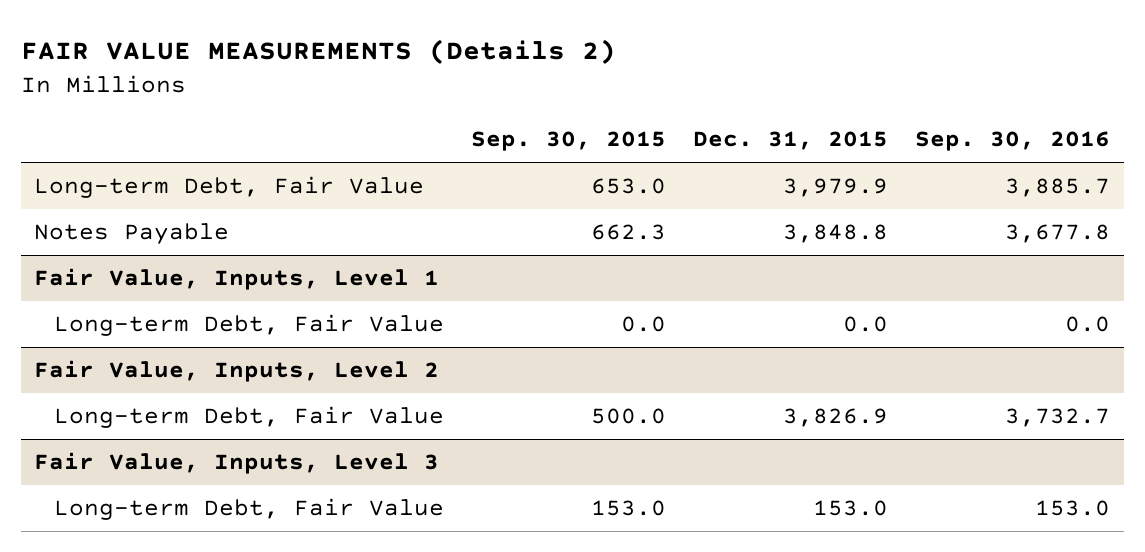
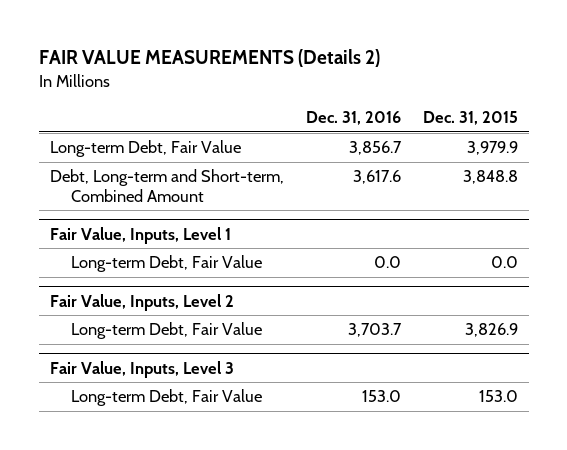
- | Sep. 30, 2015 | Dec. 31, 2015 | Sep. 30, 2016
+ | Dec. 31, 2016 | Dec. 31, 2015
- Notes Payable | 662.3 | 3,848.8 | 3,677.8
+ Debt, Long-term and Short-term, Combined Amount | 3,617.6 | 3,848.8

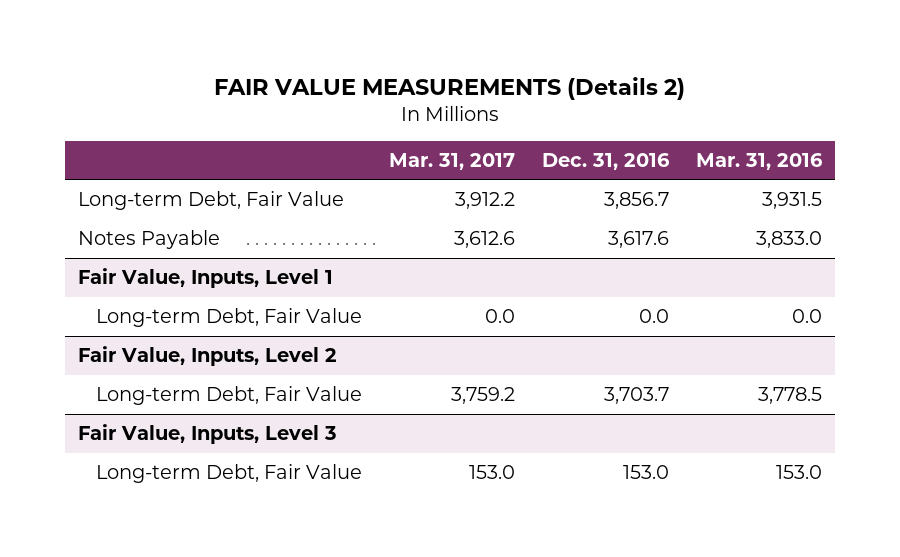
- | Dec. 31, 2016 | Dec. 31, 2015
+ | Mar. 31, 2017 | Dec. 31, 2016 | Mar. 31, 2016
- Debt, Long-term and Short-term, Combined Amount | 3,617.6 | 3,848.8
+ Notes Payable | 3,612.6 | 3,617.6 | 3,833.0

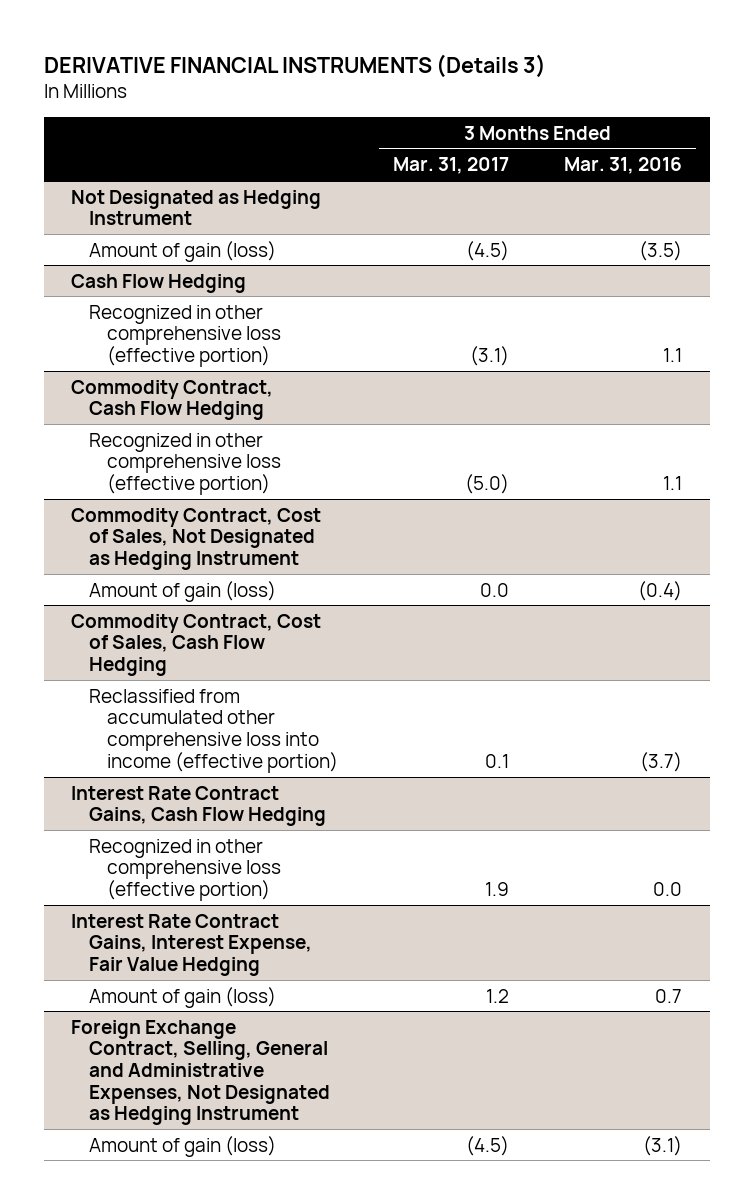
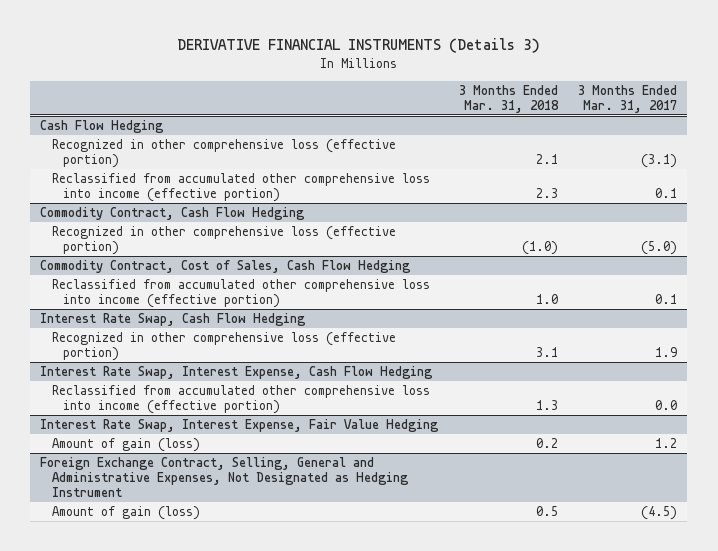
- | 3 Months Ended Mar. 31, 2017 | 3 Months Ended Mar. 31, 2016
+ | 3 Months Ended Mar. 31, 2018 | 3 Months Ended Mar. 31, 2017
- Not Designated as Hedging Instrument
- Amount of gain (loss) | (4.5) | (3.5)
@ Cash Flow Hedging
+ Reclassified from accumulated other comprehensive loss into income (effective portion) | 2.3 | 0.1
- Commodity Contract, Cost of Sales, Not Designated as Hedging Instrument
- Amount of gain (loss) | 0.0 | (0.4)
- Interest Rate Contract Gains, Cash Flow Hedging
+ Interest Rate Swap, Cash Flow Hedging
- Interest Rate Contract Gains, Interest Expense, Fair Value Hedging
+ Interest Rate Swap, Interest Expense, Cash Flow Hedging
+ Reclassified from accumulated other comprehensive loss into income (effective portion) | 1.3 | 0.0
+ Interest Rate Swap, Interest Expense, Fair Value Hedging

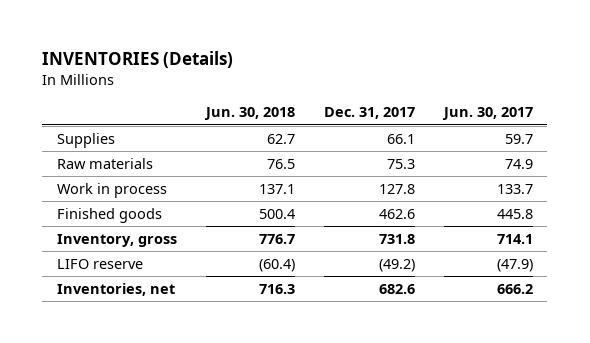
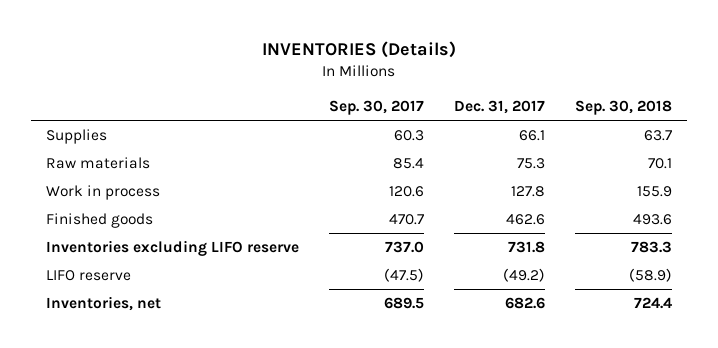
- | Jun. 30, 2018 | Dec. 31, 2017 | Jun. 30, 2017
+ | Sep. 30, 2017 | Dec. 31, 2017 | Sep. 30, 2018
- Inventory, gross | 776.7 | 731.8 | 714.1
+ Inventories excluding LIFO reserve | 737.0 | 731.8 | 783.3

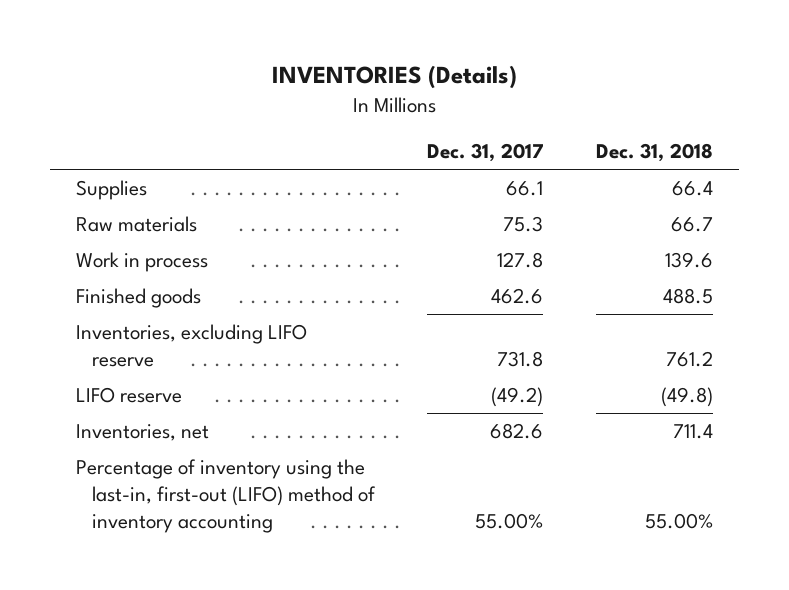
- | Sep. 30, 2017 | Dec. 31, 2017 | Sep. 30, 2018
+ | Dec. 31, 2017 | Dec. 31, 2018
- Inventories excluding LIFO reserve | 737.0 | 731.8 | 783.3
+ Inventories, excluding LIFO reserve | 731.8 | 761.2
+ Percentage of inventory using the last-in, first-out (LIFO) method of inventory accounting | 55.00% | 55.00%

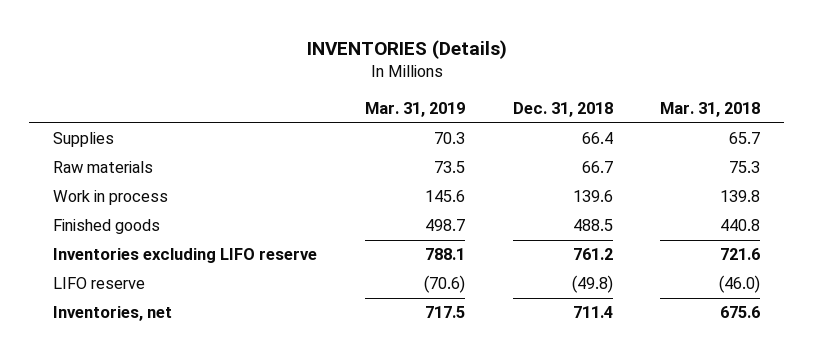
- | Dec. 31, 2017 | Dec. 31, 2018
+ | Mar. 31, 2019 | Dec. 31, 2018 | Mar. 31, 2018
- Inventories, excluding LIFO reserve | 731.8 | 761.2
+ Inventories excluding LIFO reserve | 788.1 | 761.2 | 721.6
- Percentage of inventory using the last-in, first-out (LIFO) method of inventory accounting | 55.00% | 55.00%

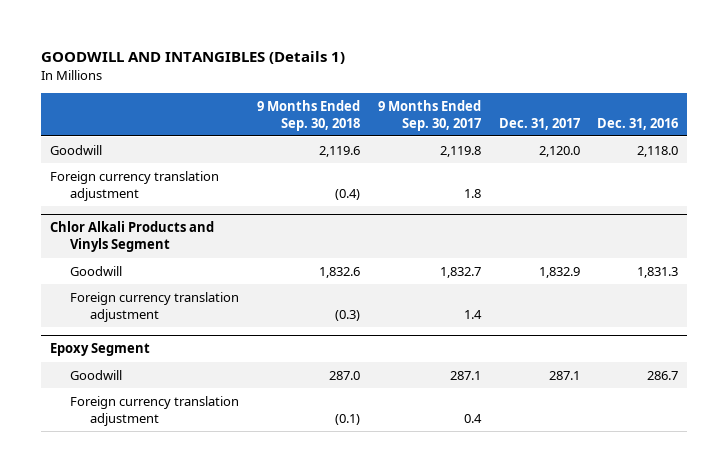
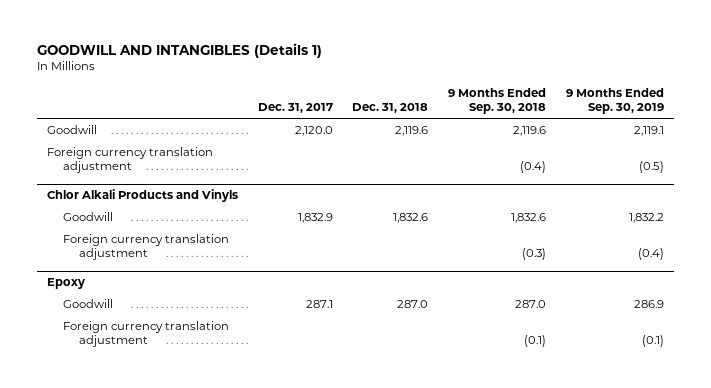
- | 9 Months Ended Sep. 30, 2018 | 9 Months Ended Sep. 30, 2017 | Dec. 31, 2017 | Dec. 31, 2016
+ | Dec. 31, 2017 | Dec. 31, 2018 | 9 Months Ended Sep. 30, 2018 | 9 Months Ended Sep. 30, 2019
- Chlor Alkali Products and Vinyls Segment
+ Chlor Alkali Products and Vinyls
- Epoxy Segment
+ Epoxy

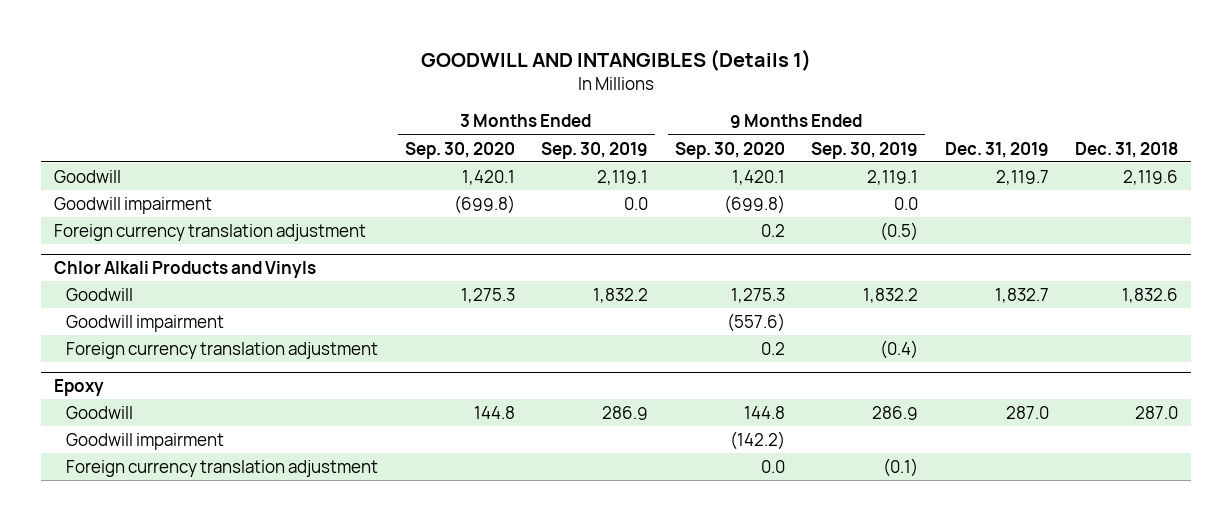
- | Dec. 31, 2017 | Dec. 31, 2018 | 9 Months Ended Sep. 30, 2018 | 9 Months Ended Sep. 30, 2019
+ | 3 Months Ended Sep. 30, 2020 | 3 Months Ended Sep. 30, 2019 | 9 Months Ended Sep. 30, 2020 | 9 Months Ended Sep. 30, 2019 | Dec. 31, 2019 | Dec. 31, 2018
+ Goodwill impairment | (699.8) | 0.0 | (699.8) | 0.0 | |
@ Chlor Alkali Products and Vinyls
+ Goodwill impairment | | | (557.6) | | |
@ Epoxy
+ Goodwill impairment | | | (142.2) | | |

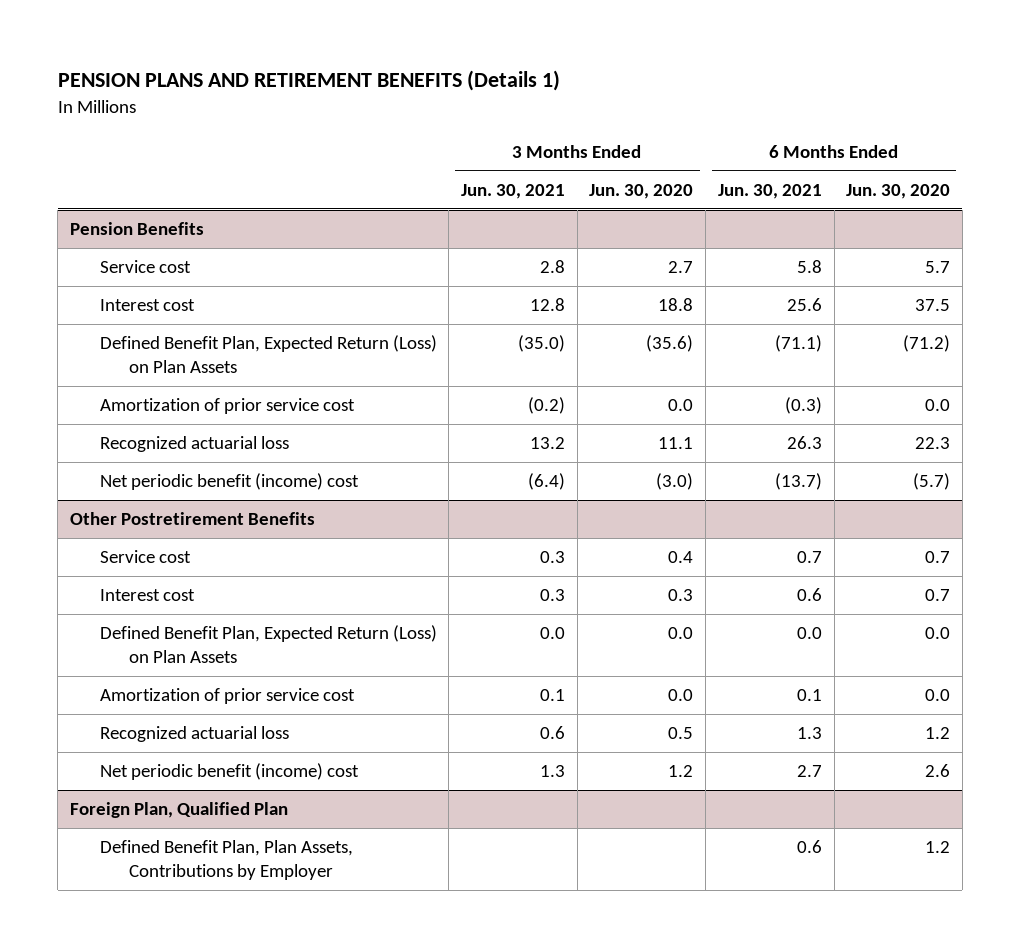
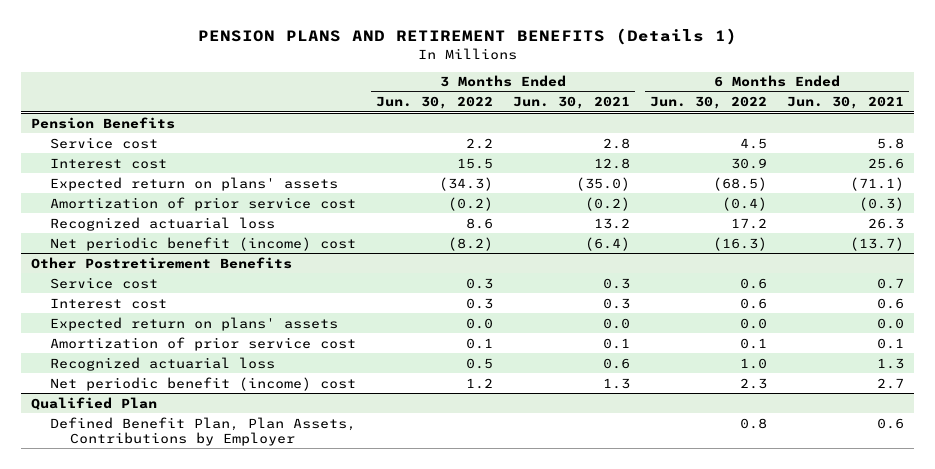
- | 3 Months Ended Jun. 30, 2021 | 3 Months Ended Jun. 30, 2020 | 6 Months Ended Jun. 30, 2021 | 6 Months Ended Jun. 30, 2020
+ | 3 Months Ended Jun. 30, 2022 | 3 Months Ended Jun. 30, 2021 | 6 Months Ended Jun. 30, 2022 | 6 Months Ended Jun. 30, 2021
@ Pension Benefits
- Defined Benefit Plan, Expected Return (Loss) on Plan Assets | (35.0) | (35.6) | (71.1) | (71.2)
+ Expected return on plans' assets | (34.3) | (35.0) | (68.5) | (71.1)
@ Other Postretirement Benefits
- Defined Benefit Plan, Expected Return (Loss) on Plan Assets | 0.0 | 0.0 | 0.0 | 0.0
+ Expected return on plans' assets | 0.0 | 0.0 | 0.0 | 0.0
- Foreign Plan, Qualified Plan
+ Qualified Plan

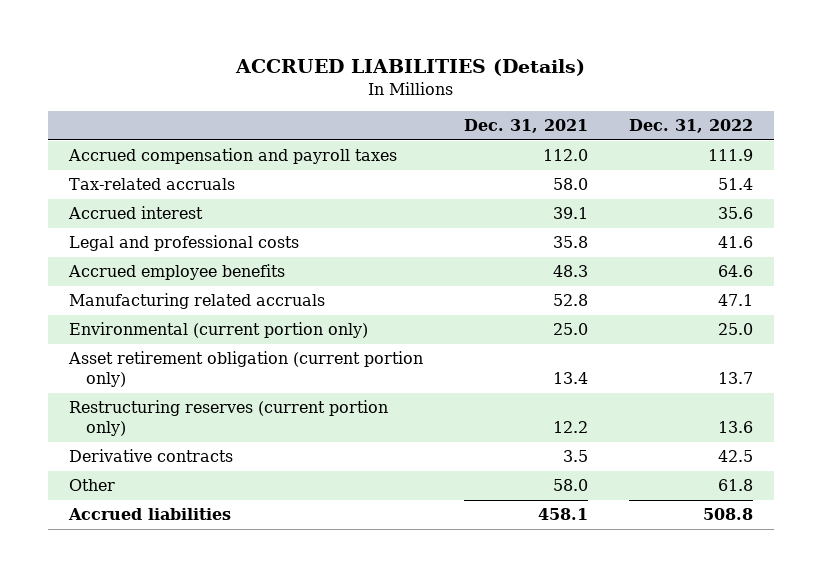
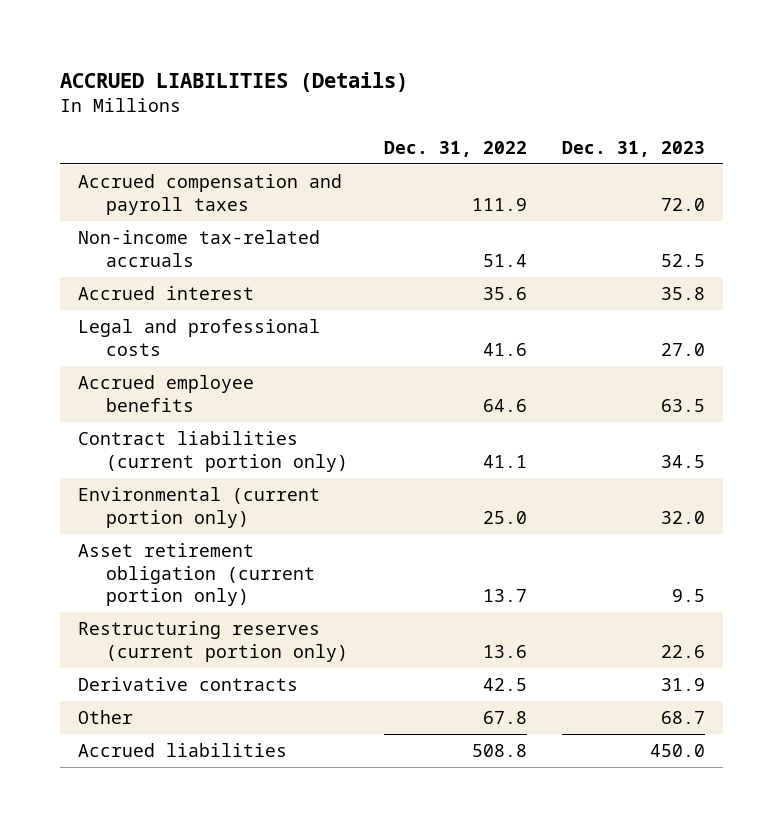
- | Dec. 31, 2021 | Dec. 31, 2022
+ | Dec. 31, 2022 | Dec. 31, 2023
- Tax-related accruals | 58.0 | 51.4
+ Non-income tax-related accruals | 51.4 | 52.5
- Manufacturing related accruals | 52.8 | 47.1
+ Contract liabilities (current portion only) | 41.1 | 34.5
- Other | 58.0 | 61.8
+ Other | 67.8 | 68.7

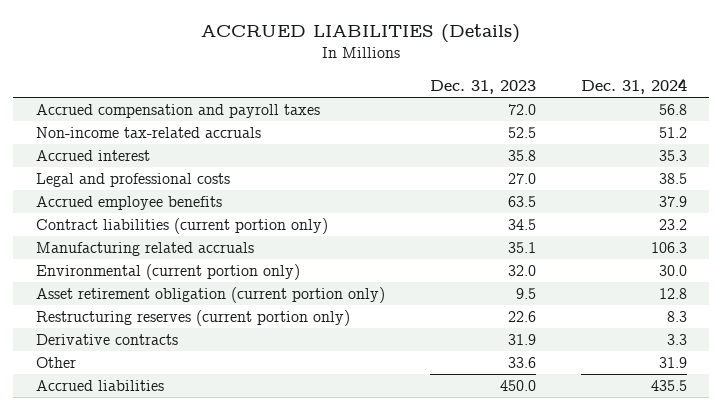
- | Dec. 31, 2022 | Dec. 31, 2023
+ | Dec. 31, 2023 | Dec. 31, 2024
+ Manufacturing related accruals | 35.1 | 106.3
- Other | 67.8 | 68.7
+ Other | 33.6 | 31.9

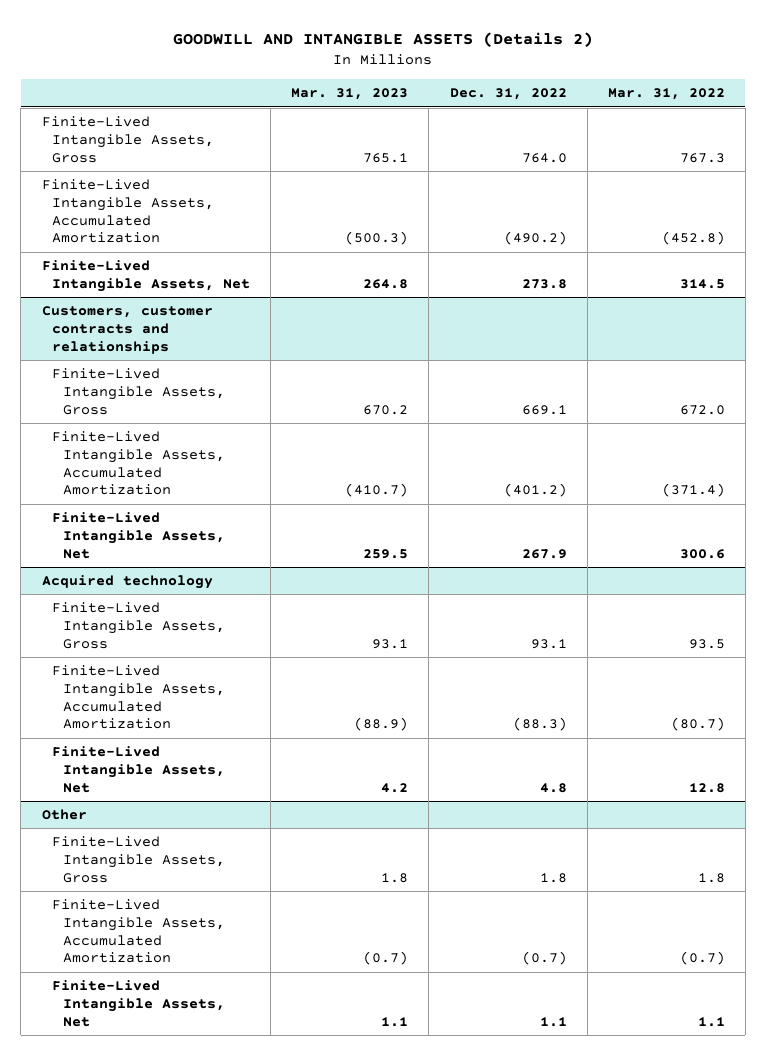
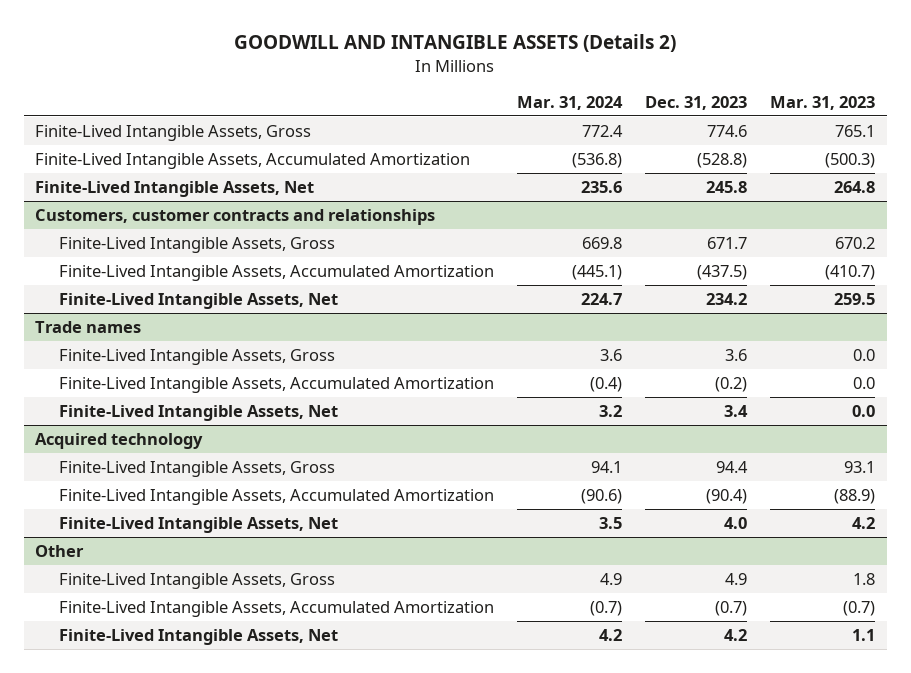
- | Mar. 31, 2023 | Dec. 31, 2022 | Mar. 31, 2022
+ | Mar. 31, 2024 | Dec. 31, 2023 | Mar. 31, 2023
+ Trade names
+ Finite-Lived Intangible Assets, Gross | 3.6 | 3.6 | 0.0
+ Finite-Lived Intangible Assets, Accumulated Amortization | (0.4) | (0.2) | 0.0
+ Finite-Lived Intangible Assets, Net | 3.2 | 3.4 | 0.0

